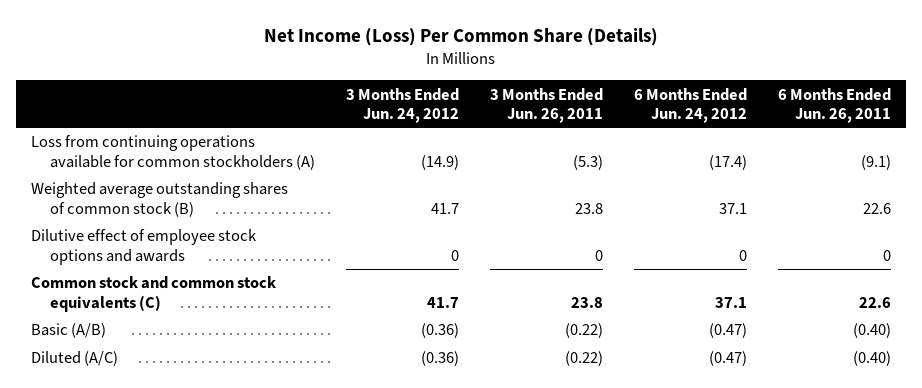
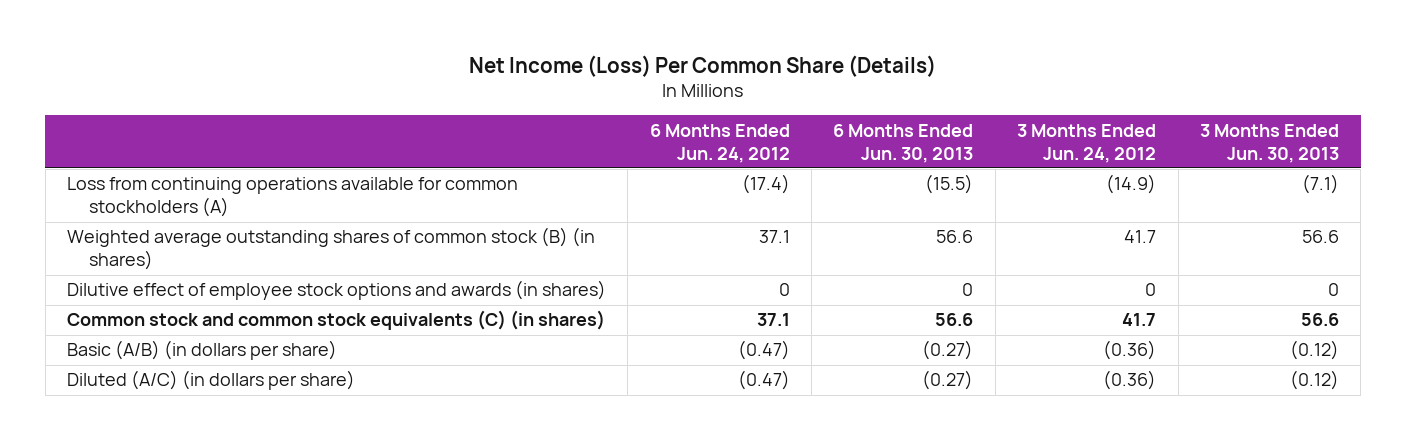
- | 3 Months Ended Jun. 24, 2012 | 3 Months Ended Jun. 26, 2011 | 6 Months Ended Jun. 24, 2012 | 6 Months Ended Jun. 26, 2011
+ | 6 Months Ended Jun. 24, 2012 | 6 Months Ended Jun. 30, 2013 | 3 Months Ended Jun. 24, 2012 | 3 Months Ended Jun. 30, 2013
- Weighted average outstanding shares of common stock (B) | 41.7 | 23.8 | 37.1 | 22.6
- Dilutive effect of employee stock options and awards | 0 | 0 | 0 | 0
- Common stock and common stock equivalents (C) | 41.7 | 23.8 | 37.1 | 22.6
- Basic (A/B) | (0.36) | (0.22) | (0.47) | (0.40)
- Diluted (A/C) | (0.36) | (0.22) | (0.47) | (0.40)
+ Weighted average outstanding shares of common stock (B) (in shares) | 37.1 | 56.6 | 41.7 | 56.6
+ Dilutive effect of employee stock options and awards (in shares) | 0 | 0 | 0 | 0
+ Common stock and common stock equivalents (C) (in shares) | 37.1 | 56.6 | 41.7 | 56.6
+ Basic (A/B) (in dollars per share) | (0.47) | (0.27) | (0.36) | (0.12)
+ Diluted (A/C) (in dollars per share) | (0.47) | (0.27) | (0.36) | (0.12)

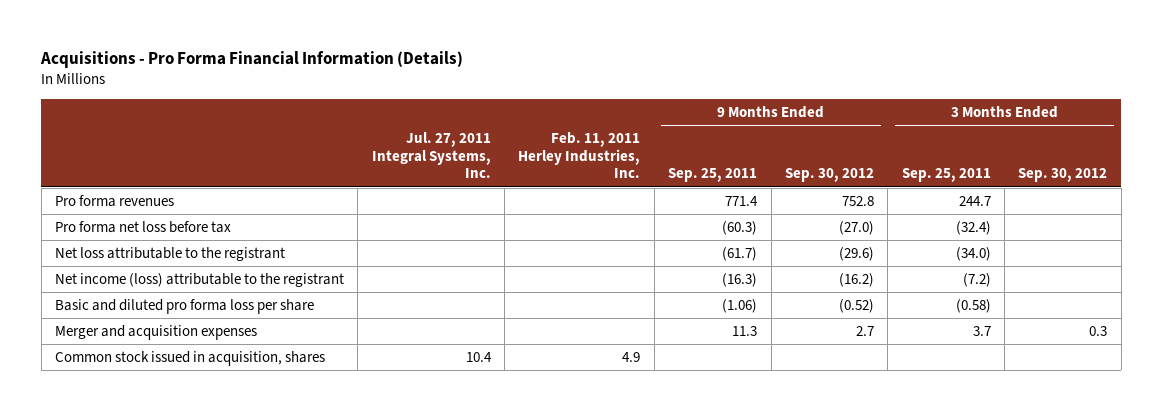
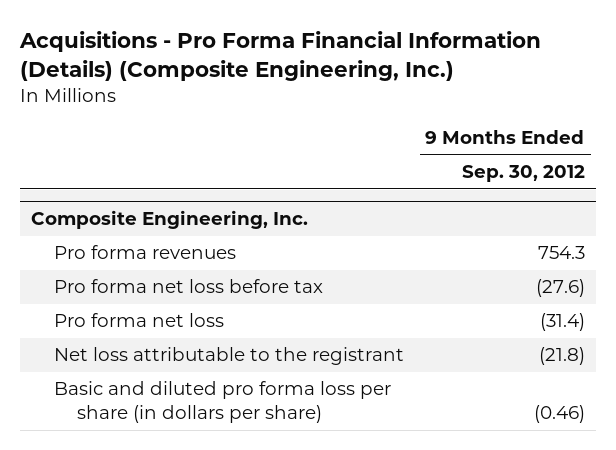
- Acquisitions - Pro Forma Financial Information (Details)
+ Acquisitions - Pro Forma Financial Information (Details) (Composite Engineering, Inc.)
- | Jul. 27, 2011 Integral Systems, Inc. | Feb. 11, 2011 Herley Industries, Inc. | 9 Months Ended Sep. 25, 2011 | 9 Months Ended Sep. 30, 2012 | 3 Months Ended Sep. 25, 2011 | 3 Months Ended Sep. 30, 2012
+ | 9 Months Ended Sep. 30, 2012
- Pro forma revenues | | | 771.4 | 752.8 | 244.7 |
- Pro forma net loss before tax | | | (60.3) | (27.0) | (32.4) |
- Net loss attributable to the registrant | | | (61.7) | (29.6) | (34.0) |
- Net income (loss) attributable to the registrant | | | (16.3) | (16.2) | (7.2) |
- Basic and diluted pro forma loss per share | | | (1.06) | (0.52) | (0.58) |
- Merger and acquisition expenses | | | 11.3 | 2.7 | 3.7 | 0.3
- Common stock issued in acquisition, shares | 10.4 | 4.9 | | | |
+ Composite Engineering, Inc.
+ Pro forma revenues | 754.3
+ Pro forma net loss before tax | (27.6)
+ Pro forma net loss | (31.4)
+ Net loss attributable to the registrant | (21.8)
+ Basic and diluted pro forma loss per share (in dollars per share) | (0.46)

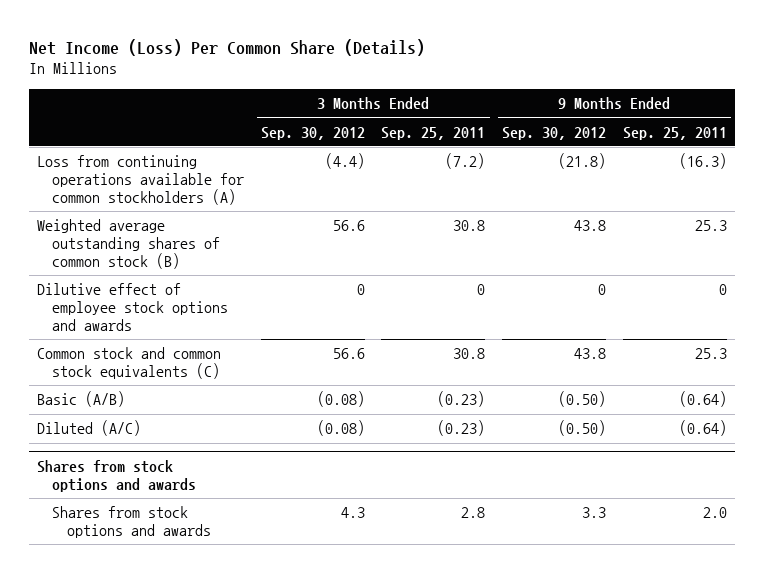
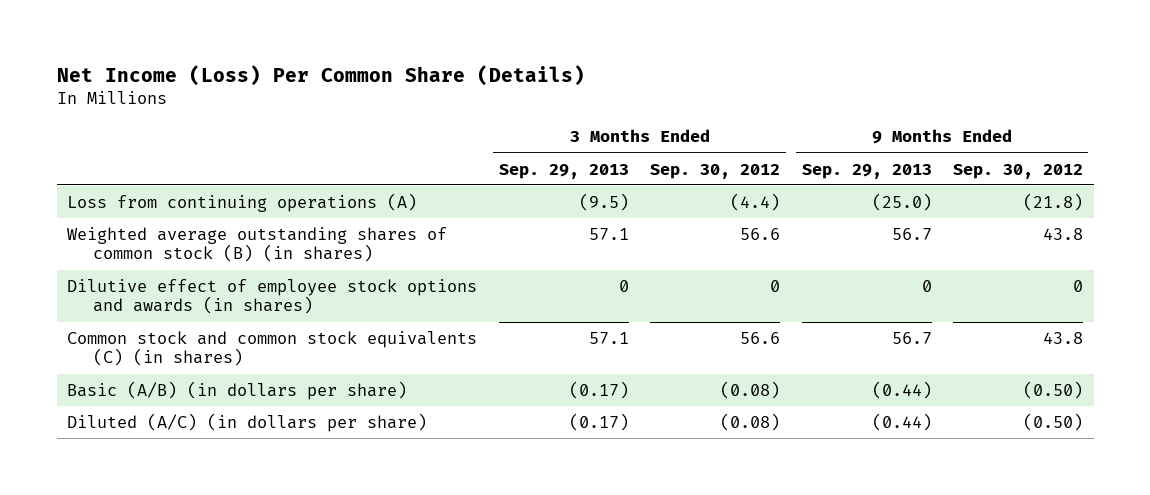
- | 3 Months Ended Sep. 30, 2012 | 3 Months Ended Sep. 25, 2011 | 9 Months Ended Sep. 30, 2012 | 9 Months Ended Sep. 25, 2011
+ | 3 Months Ended Sep. 29, 2013 | 3 Months Ended Sep. 30, 2012 | 9 Months Ended Sep. 29, 2013 | 9 Months Ended Sep. 30, 2012
- Loss from continuing operations available for common stockholders (A) | (4.4) | (7.2) | (21.8) | (16.3)
- Weighted average outstanding shares of common stock (B) | 56.6 | 30.8 | 43.8 | 25.3
- Dilutive effect of employee stock options and awards | 0 | 0 | 0 | 0
- Common stock and common stock equivalents (C) | 56.6 | 30.8 | 43.8 | 25.3
- Basic (A/B) | (0.08) | (0.23) | (0.50) | (0.64)
- Diluted (A/C) | (0.08) | (0.23) | (0.50) | (0.64)
- Shares from stock options and awards
- Shares from stock options and awards | 4.3 | 2.8 | 3.3 | 2.0
+ Loss from continuing operations (A) | (9.5) | (4.4) | (25.0) | (21.8)
+ Weighted average outstanding shares of common stock (B) (in shares) | 57.1 | 56.6 | 56.7 | 43.8
+ Dilutive effect of employee stock options and awards (in shares) | 0 | 0 | 0 | 0
+ Common stock and common stock equivalents (C) (in shares) | 57.1 | 56.6 | 56.7 | 43.8
+ Basic (A/B) (in dollars per share) | (0.17) | (0.08) | (0.44) | (0.50)
+ Diluted (A/C) (in dollars per share) | (0.17) | (0.08) | (0.44) | (0.50)

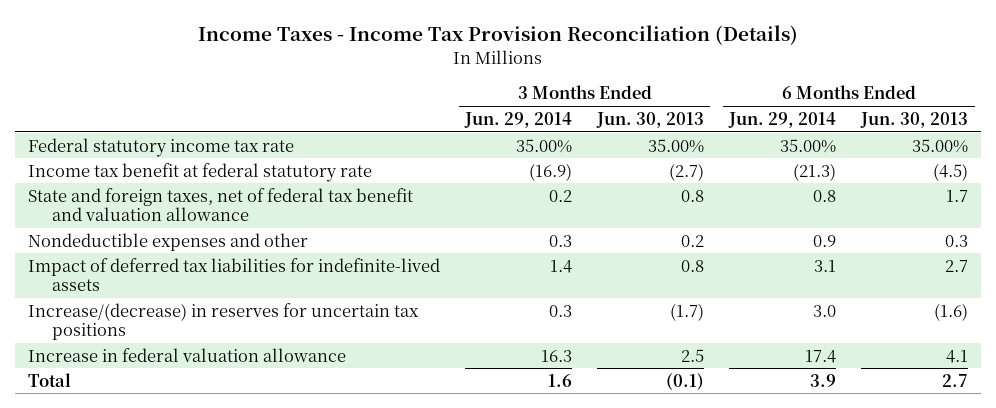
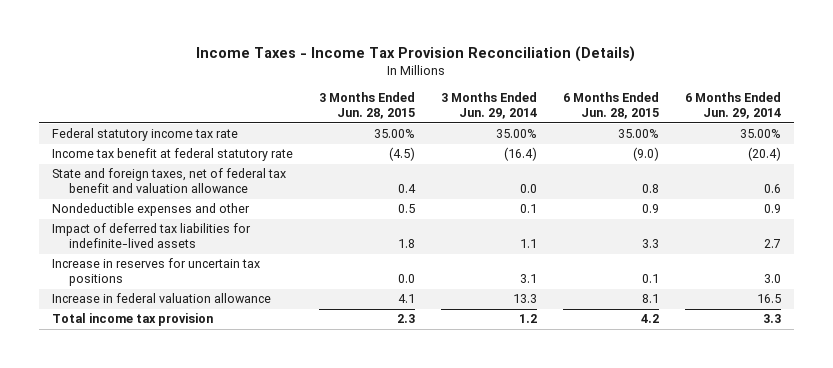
- | 3 Months Ended Jun. 29, 2014 | 3 Months Ended Jun. 30, 2013 | 6 Months Ended Jun. 29, 2014 | 6 Months Ended Jun. 30, 2013
+ | 3 Months Ended Jun. 28, 2015 | 3 Months Ended Jun. 29, 2014 | 6 Months Ended Jun. 28, 2015 | 6 Months Ended Jun. 29, 2014
- Income tax benefit at federal statutory rate | (16.9) | (2.7) | (21.3) | (4.5)
- State and foreign taxes, net of federal tax benefit and valuation allowance | 0.2 | 0.8 | 0.8 | 1.7
- Nondeductible expenses and other | 0.3 | 0.2 | 0.9 | 0.3
- Impact of deferred tax liabilities for indefinite-lived assets | 1.4 | 0.8 | 3.1 | 2.7
- Increase/(decrease) in reserves for uncertain tax positions | 0.3 | (1.7) | 3.0 | (1.6)
- Increase in federal valuation allowance | 16.3 | 2.5 | 17.4 | 4.1
- Total | 1.6 | (0.1) | 3.9 | 2.7
+ Income tax benefit at federal statutory rate | (4.5) | (16.4) | (9.0) | (20.4)
+ State and foreign taxes, net of federal tax benefit and valuation allowance | 0.4 | 0.0 | 0.8 | 0.6
+ Nondeductible expenses and other | 0.5 | 0.1 | 0.9 | 0.9
+ Impact of deferred tax liabilities for indefinite-lived assets | 1.8 | 1.1 | 3.3 | 2.7
+ Increase in reserves for uncertain tax positions | 0.0 | 3.1 | 0.1 | 3.0
+ Increase in federal valuation allowance | 4.1 | 13.3 | 8.1 | 16.5
+ Total income tax provision | 2.3 | 1.2 | 4.2 | 3.3

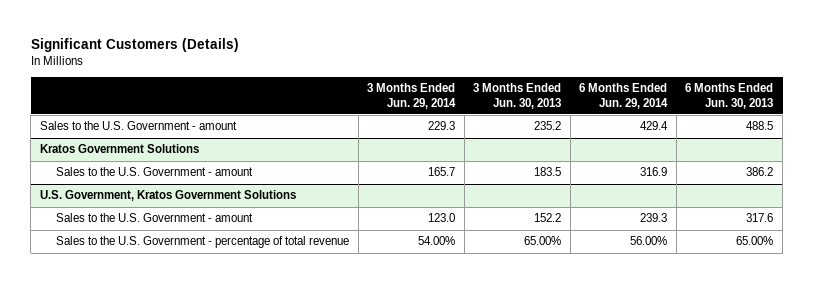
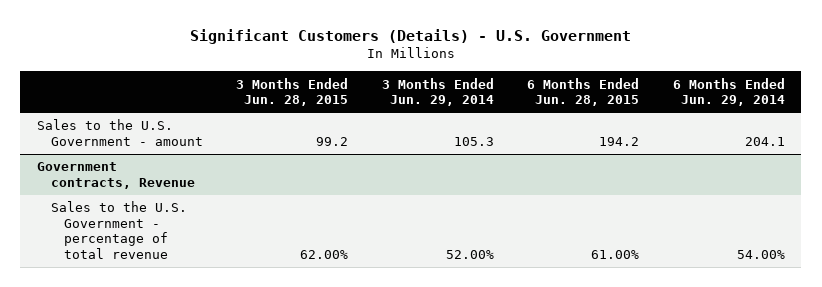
- Significant Customers (Details)
+ Significant Customers (Details) - U.S. Government
- | 3 Months Ended Jun. 29, 2014 | 3 Months Ended Jun. 30, 2013 | 6 Months Ended Jun. 29, 2014 | 6 Months Ended Jun. 30, 2013
+ | 3 Months Ended Jun. 28, 2015 | 3 Months Ended Jun. 29, 2014 | 6 Months Ended Jun. 28, 2015 | 6 Months Ended Jun. 29, 2014
- Sales to the U.S. Government - amount | 229.3 | 235.2 | 429.4 | 488.5
- Kratos Government Solutions
- Sales to the U.S. Government - amount | 165.7 | 183.5 | 316.9 | 386.2
- U.S. Government, Kratos Government Solutions
- Sales to the U.S. Government - amount | 123.0 | 152.2 | 239.3 | 317.6
- Sales to the U.S. Government - percentage of total revenue | 54.00% | 65.00% | 56.00% | 65.00%
+ Sales to the U.S. Government - amount | 99.2 | 105.3 | 194.2 | 204.1
+ Government contracts, Revenue
+ Sales to the U.S. Government - percentage of total revenue | 62.00% | 52.00% | 61.00% | 54.00%

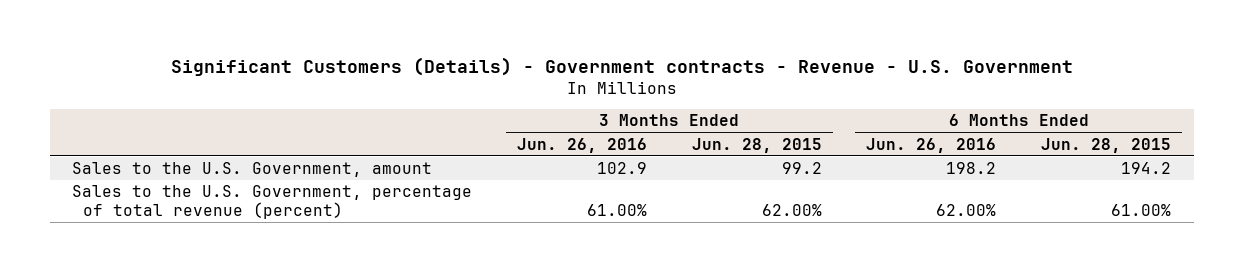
- Significant Customers (Details) - U.S. Government
+ Significant Customers (Details) - Government contracts - Revenue - U.S. Government
- | 3 Months Ended Jun. 28, 2015 | 3 Months Ended Jun. 29, 2014 | 6 Months Ended Jun. 28, 2015 | 6 Months Ended Jun. 29, 2014
+ | 3 Months Ended Jun. 26, 2016 | 3 Months Ended Jun. 28, 2015 | 6 Months Ended Jun. 26, 2016 | 6 Months Ended Jun. 28, 2015
- Sales to the U.S. Government - amount | 99.2 | 105.3 | 194.2 | 204.1
- Government contracts, Revenue
- Sales to the U.S. Government - percentage of total revenue | 62.00% | 52.00% | 61.00% | 54.00%
+ Sales to the U.S. Government, amount | 102.9 | 99.2 | 198.2 | 194.2
+ Sales to the U.S. Government, percentage of total revenue (percent) | 61.00% | 62.00% | 62.00% | 61.00%

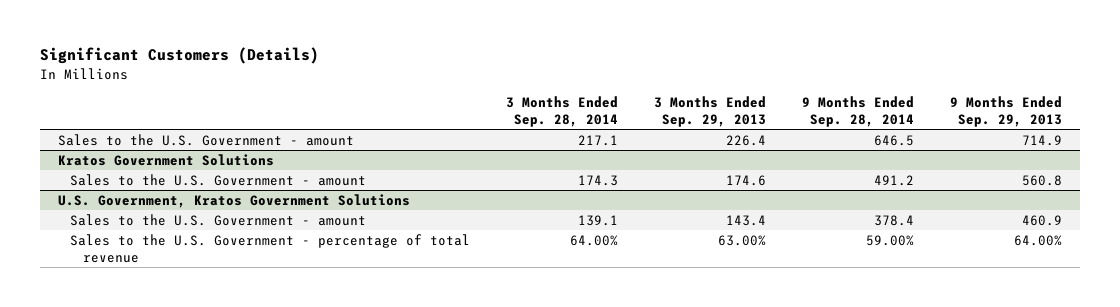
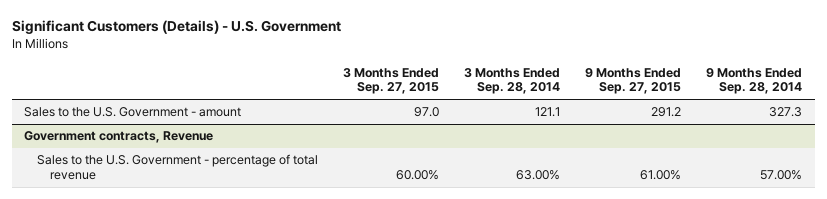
- Significant Customers (Details)
+ Significant Customers (Details) - U.S. Government
- | 3 Months Ended Sep. 28, 2014 | 3 Months Ended Sep. 29, 2013 | 9 Months Ended Sep. 28, 2014 | 9 Months Ended Sep. 29, 2013
+ | 3 Months Ended Sep. 27, 2015 | 3 Months Ended Sep. 28, 2014 | 9 Months Ended Sep. 27, 2015 | 9 Months Ended Sep. 28, 2014
- Sales to the U.S. Government - amount | 217.1 | 226.4 | 646.5 | 714.9
- Kratos Government Solutions
- Sales to the U.S. Government - amount | 174.3 | 174.6 | 491.2 | 560.8
- U.S. Government, Kratos Government Solutions
- Sales to the U.S. Government - amount | 139.1 | 143.4 | 378.4 | 460.9
- Sales to the U.S. Government - percentage of total revenue | 64.00% | 63.00% | 59.00% | 64.00%
+ Sales to the U.S. Government - amount | 97.0 | 121.1 | 291.2 | 327.3
+ Government contracts, Revenue
+ Sales to the U.S. Government - percentage of total revenue | 60.00% | 63.00% | 61.00% | 57.00%

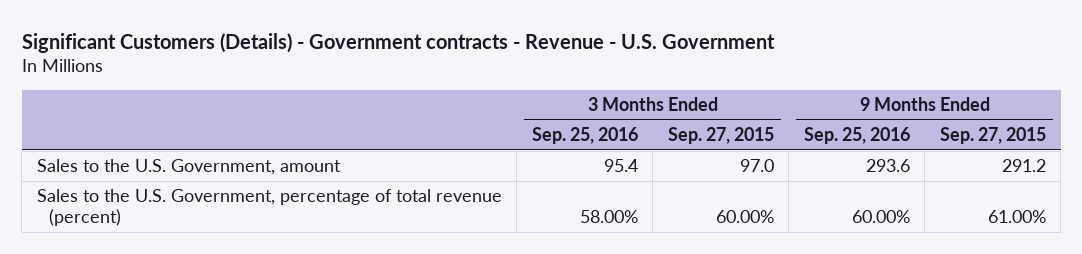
- Significant Customers (Details) - U.S. Government
+ Significant Customers (Details) - Government contracts - Revenue - U.S. Government
- | 3 Months Ended Sep. 27, 2015 | 3 Months Ended Sep. 28, 2014 | 9 Months Ended Sep. 27, 2015 | 9 Months Ended Sep. 28, 2014
+ | 3 Months Ended Sep. 25, 2016 | 3 Months Ended Sep. 27, 2015 | 9 Months Ended Sep. 25, 2016 | 9 Months Ended Sep. 27, 2015
- Sales to the U.S. Government - amount | 97.0 | 121.1 | 291.2 | 327.3
- Government contracts, Revenue
- Sales to the U.S. Government - percentage of total revenue | 60.00% | 63.00% | 61.00% | 57.00%
+ Sales to the U.S. Government, amount | 95.4 | 97.0 | 293.6 | 291.2
+ Sales to the U.S. Government, percentage of total revenue (percent) | 58.00% | 60.00% | 60.00% | 61.00%

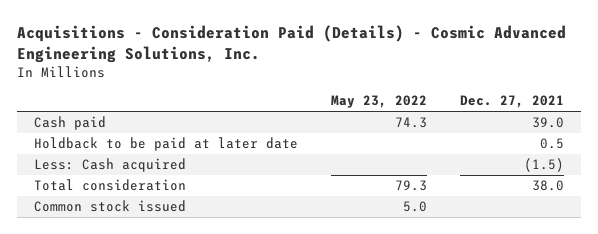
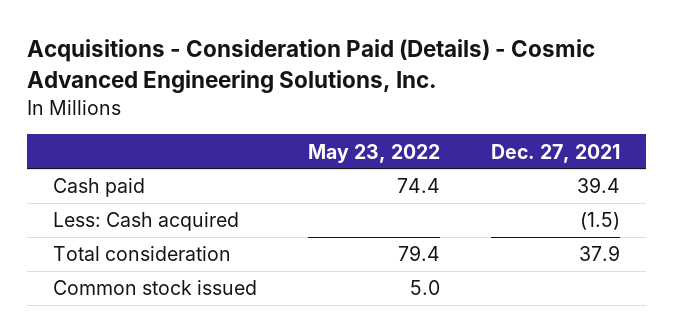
- Cash paid | 74.3 | 39.0
- Holdback to be paid at later date | | 0.5
+ Cash paid | 74.4 | 39.4
- Total consideration | 79.3 | 38.0
+ Total consideration | 79.4 | 37.9

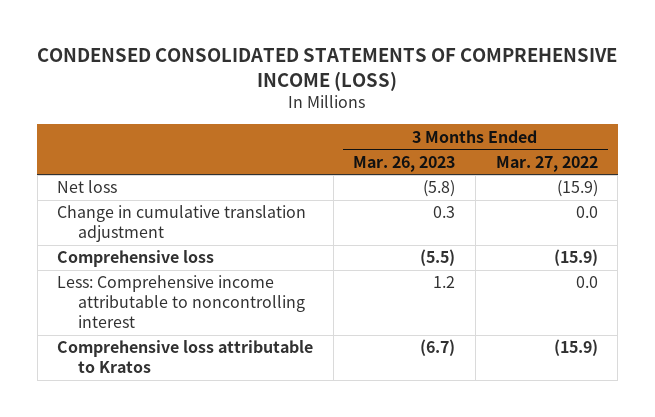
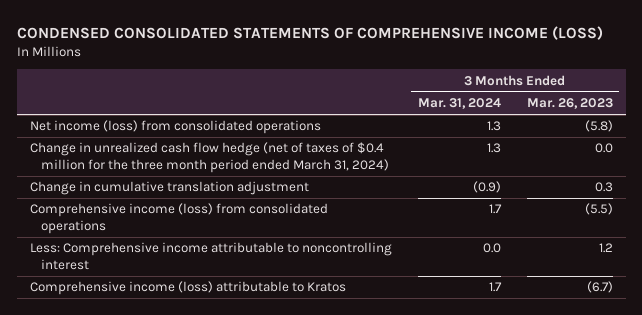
- | 3 Months Ended Mar. 26, 2023 | 3 Months Ended Mar. 27, 2022
+ | 3 Months Ended Mar. 31, 2024 | 3 Months Ended Mar. 26, 2023
- Net loss | (5.8) | (15.9)
+ Net income (loss) from consolidated operations | 1.3 | (5.8)
+ Change in unrealized cash flow hedge (net of taxes of $0.4 million for the three month period ended March 31, 2024) | 1.3 | 0.0
- Comprehensive loss | (5.5) | (15.9)
+ Comprehensive income (loss) from consolidated operations | 1.7 | (5.5)
- Comprehensive loss attributable to Kratos | (6.7) | (15.9)
+ Comprehensive income (loss) attributable to Kratos | 1.7 | (6.7)

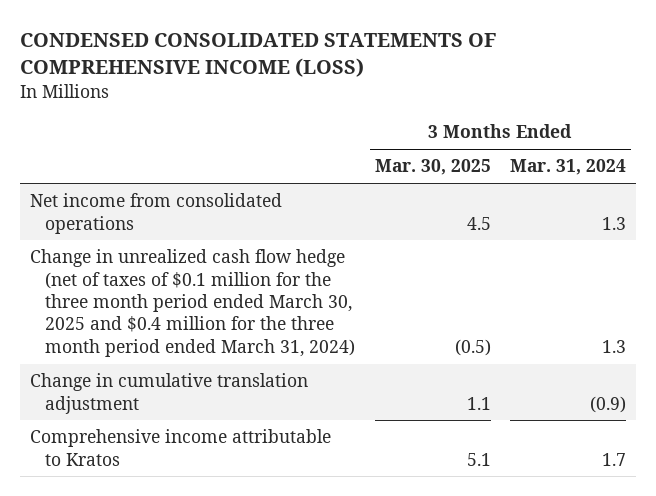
- | 3 Months Ended Mar. 31, 2024 | 3 Months Ended Mar. 26, 2023
+ | 3 Months Ended Mar. 30, 2025 | 3 Months Ended Mar. 31, 2024
- Net income (loss) from consolidated operations | 1.3 | (5.8)
- Change in unrealized cash flow hedge (net of taxes of $0.4 million for the three month period ended March 31, 2024) | 1.3 | 0.0
+ Net income from consolidated operations | 4.5 | 1.3
+ Change in unrealized cash flow hedge (net of taxes of $0.1 million for the three month period ended March 30, 2025 and $0.4 million for the three month period ended March 31, 2024) | (0.5) | 1.3
- Comprehensive income (loss) from consolidated operations | 1.7 | (5.5)
- Less: Comprehensive income attributable to noncontrolling interest | 0.0 | 1.2
- Comprehensive income (loss) attributable to Kratos | 1.7 | (6.7)
+ Comprehensive income attributable to Kratos | 5.1 | 1.7

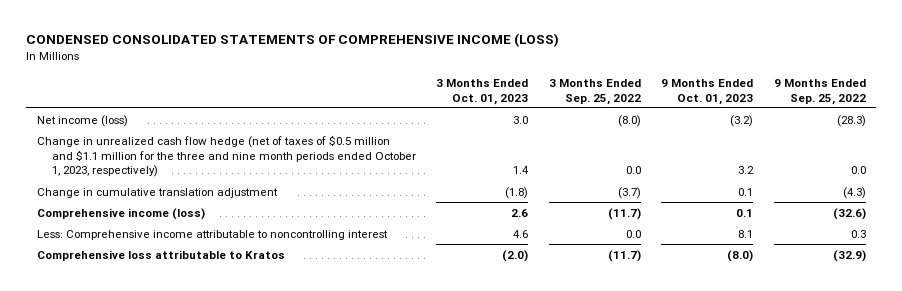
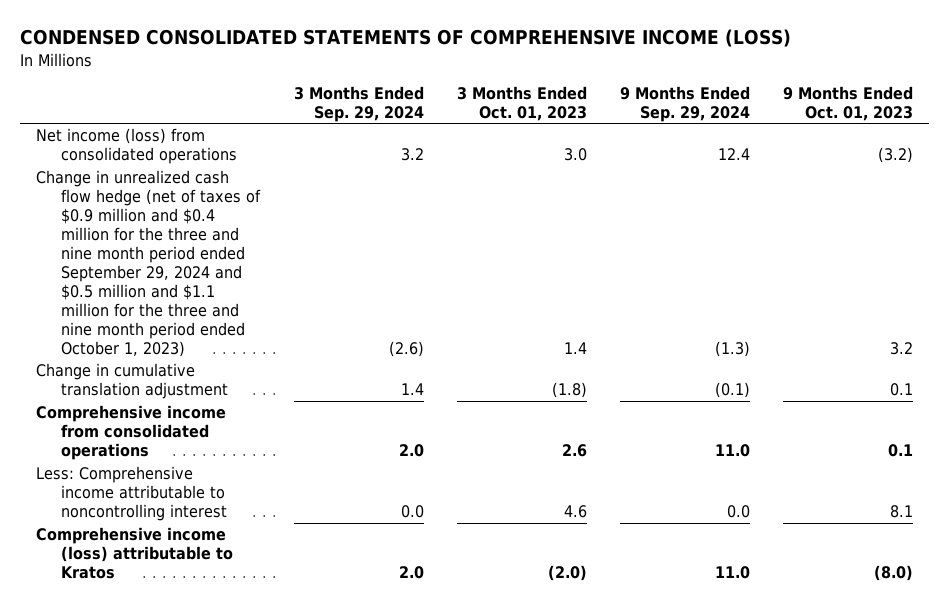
- | 3 Months Ended Oct. 01, 2023 | 3 Months Ended Sep. 25, 2022 | 9 Months Ended Oct. 01, 2023 | 9 Months Ended Sep. 25, 2022
+ | 3 Months Ended Sep. 29, 2024 | 3 Months Ended Oct. 01, 2023 | 9 Months Ended Sep. 29, 2024 | 9 Months Ended Oct. 01, 2023
- Net income (loss) | 3.0 | (8.0) | (3.2) | (28.3)
- Change in unrealized cash flow hedge (net of taxes of $0.5 million and $1.1 million for the three and nine month periods ended October 1, 2023, respectively) | 1.4 | 0.0 | 3.2 | 0.0
+ Net income (loss) from consolidated operations | 3.2 | 3.0 | 12.4 | (3.2)
+ Change in unrealized cash flow hedge (net of taxes of $0.9 million and $0.4 million for the three and nine month period ended September 29, 2024 and $0.5 million and $1.1 million for the three and nine month period ended October 1, 2023) | (2.6) | 1.4 | (1.3) | 3.2
- Comprehensive income (loss) | 2.6 | (11.7) | 0.1 | (32.6)
+ Comprehensive income from consolidated operations | 2.0 | 2.6 | 11.0 | 0.1
- Comprehensive loss attributable to Kratos | (2.0) | (11.7) | (8.0) | (32.9)
+ Comprehensive income (loss) attributable to Kratos | 2.0 | (2.0) | 11.0 | (8.0)

